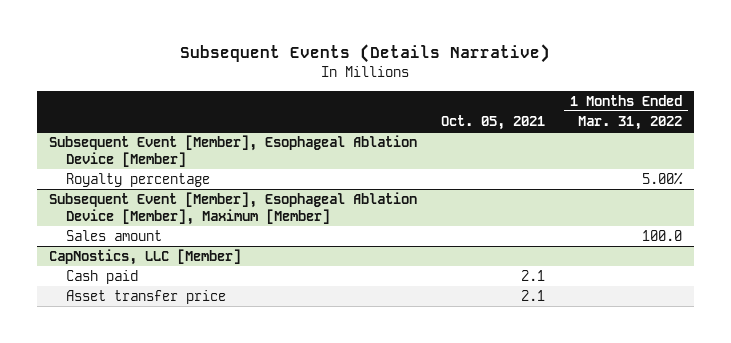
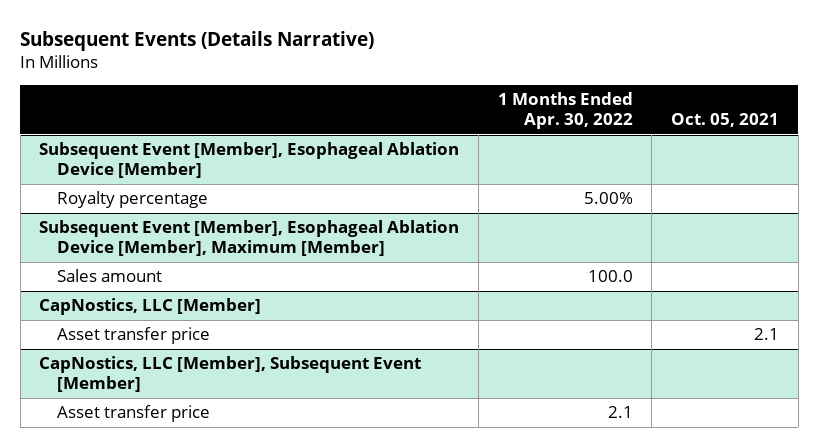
- | Oct. 05, 2021 | 1 Months Ended Mar. 31, 2022
+ | 1 Months Ended Apr. 30, 2022 | Oct. 05, 2021
@ CapNostics, LLC [Member]
- Cash paid | 2.1 |
+ CapNostics, LLC [Member], Subsequent Event [Member]
+ Asset transfer price | 2.1 |

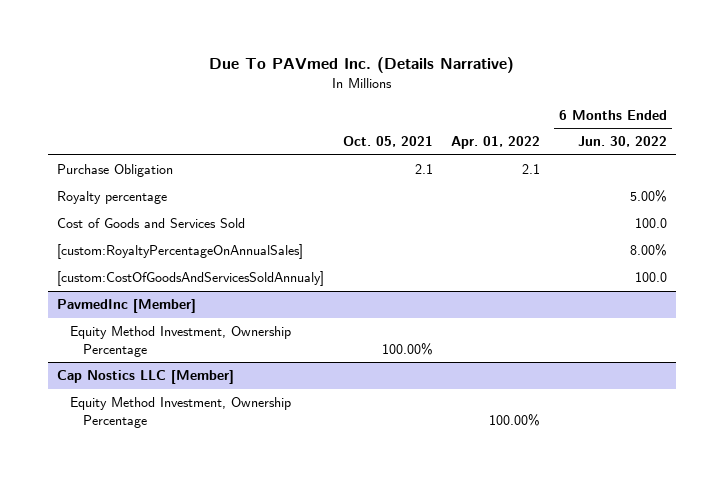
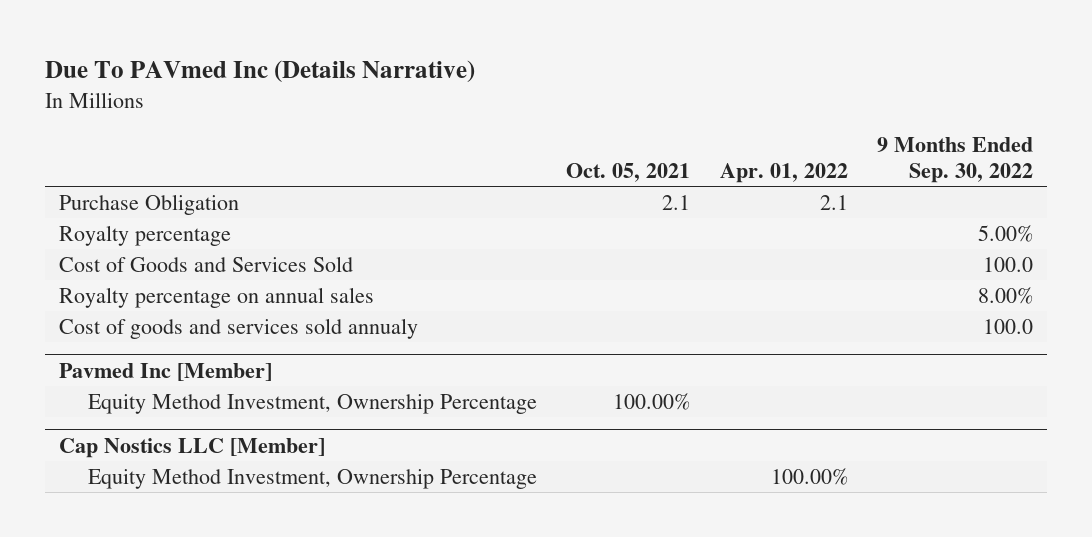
- Due To PAVmed Inc. (Details Narrative)
+ Due To PAVmed Inc (Details Narrative)
- | Oct. 05, 2021 | Apr. 01, 2022 | 6 Months Ended Jun. 30, 2022
+ | Oct. 05, 2021 | Apr. 01, 2022 | 9 Months Ended Sep. 30, 2022
- [custom:RoyaltyPercentageOnAnnualSales] | | | 8.00%
- [custom:CostOfGoodsAndServicesSoldAnnualy] | | | 100.0
- PavmedInc [Member]
+ Royalty percentage on annual sales | | | 8.00%
+ Cost of goods and services sold annualy | | | 100.0
+ Pavmed Inc [Member]

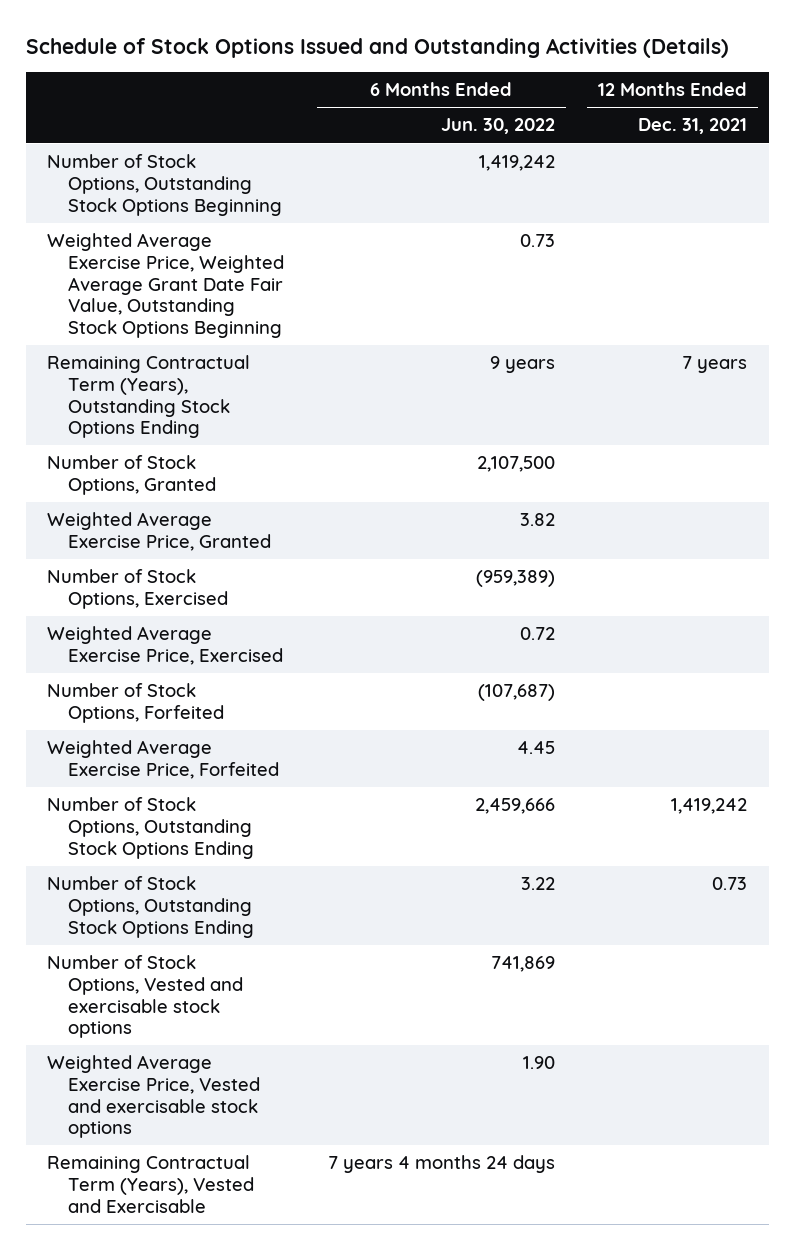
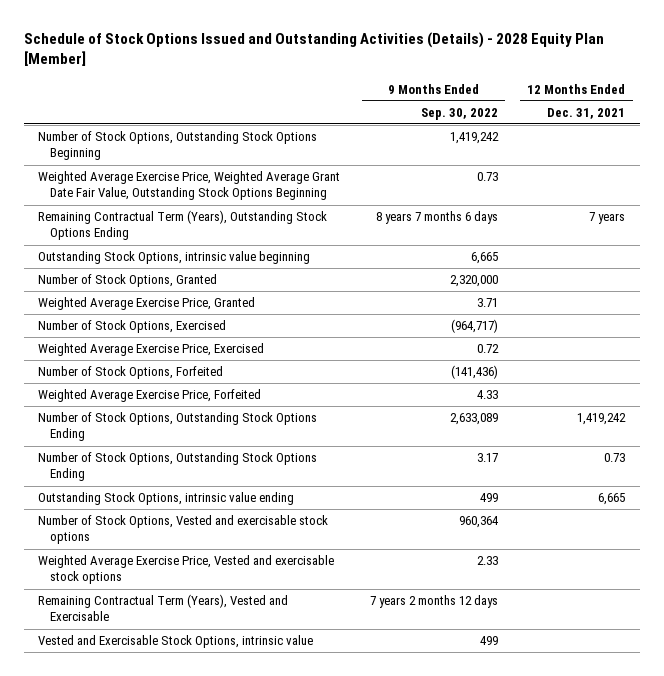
- Schedule of Stock Options Issued and Outstanding Activities (Details)
+ Schedule of Stock Options Issued and Outstanding Activities (Details) - 2028 Equity Plan [Member]
- | 6 Months Ended Jun. 30, 2022 | 12 Months Ended Dec. 31, 2021
+ | 9 Months Ended Sep. 30, 2022 | 12 Months Ended Dec. 31, 2021
+ Outstanding Stock Options, intrinsic value beginning | 6,665 |
+ Outstanding Stock Options, intrinsic value ending | 499 | 6,665
+ Vested and Exercisable Stock Options, intrinsic value | 499 |

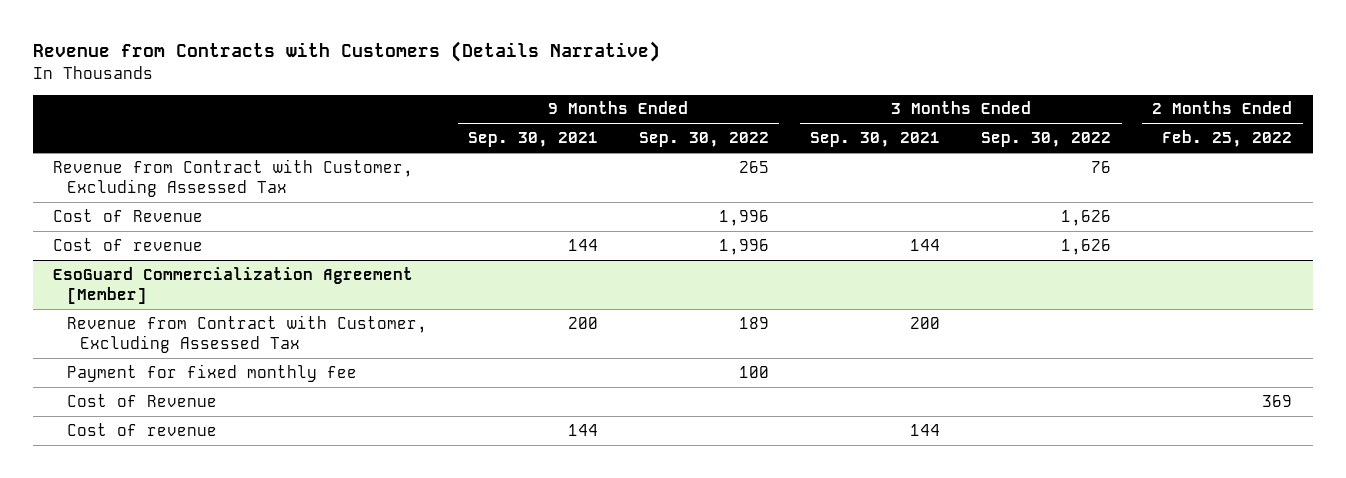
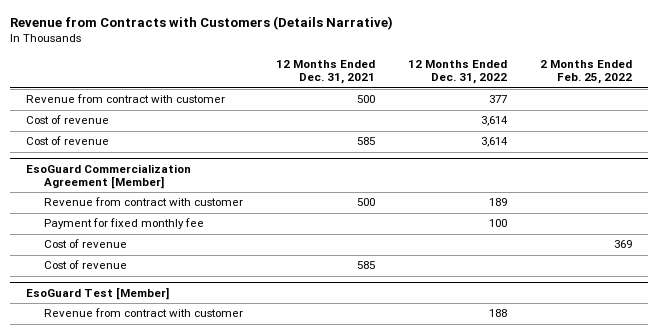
- | 9 Months Ended Sep. 30, 2021 | 9 Months Ended Sep. 30, 2022 | 3 Months Ended Sep. 30, 2021 | 3 Months Ended Sep. 30, 2022 | 2 Months Ended Feb. 25, 2022
+ | 12 Months Ended Dec. 31, 2021 | 12 Months Ended Dec. 31, 2022 | 2 Months Ended Feb. 25, 2022
- Revenue from Contract with Customer, Excluding Assessed Tax | | 265 | | 76 |
- Cost of Revenue | | 1,996 | | 1,626 |
+ Revenue from contract with customer | 500 | 377 |
+ Cost of revenue | 585 | 3,614 |
@ EsoGuard Commercialization Agreement [Member]
- Revenue from Contract with Customer, Excluding Assessed Tax | 200 | 189 | 200 | |
+ Revenue from contract with customer | 500 | 189 |
- Cost of Revenue | | | | | 369
+ Cost of revenue | | | 369
+ EsoGuard Test [Member]
+ Revenue from contract with customer | | 188 |

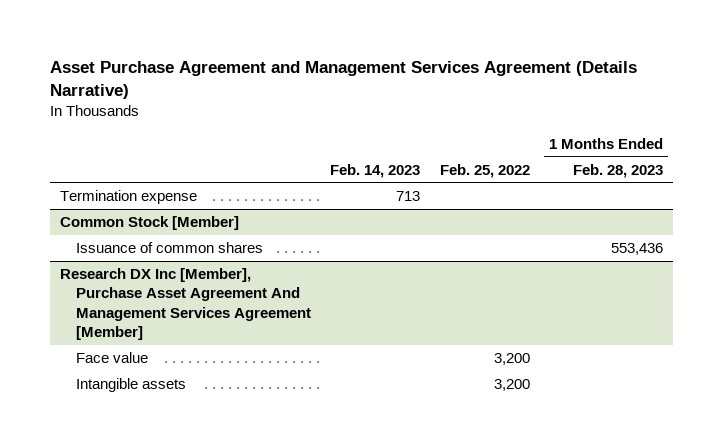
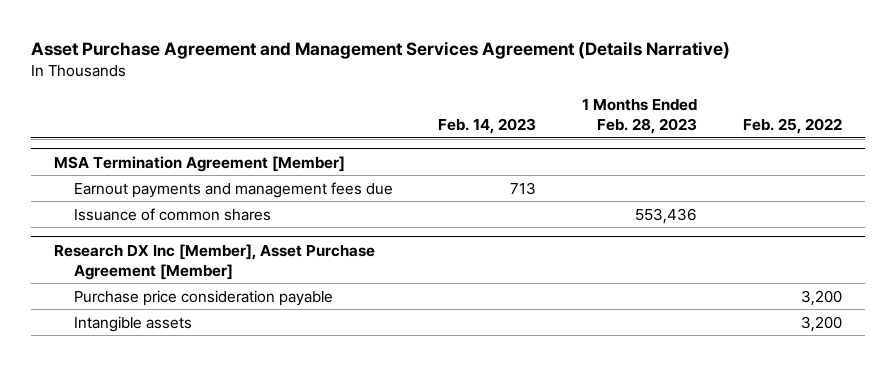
- | Feb. 14, 2023 | Feb. 25, 2022 | 1 Months Ended Feb. 28, 2023
+ | Feb. 14, 2023 | 1 Months Ended Feb. 28, 2023 | Feb. 25, 2022
- Termination expense | 713 | |
- Common Stock [Member]
+ MSA Termination Agreement [Member]
+ Earnout payments and management fees due | 713 | |
- Research DX Inc [Member], Purchase Asset Agreement And Management Services Agreement [Member]
- Face value | | 3,200 |
+ Research DX Inc [Member], Asset Purchase Agreement [Member]
+ Purchase price consideration payable | | | 3,200

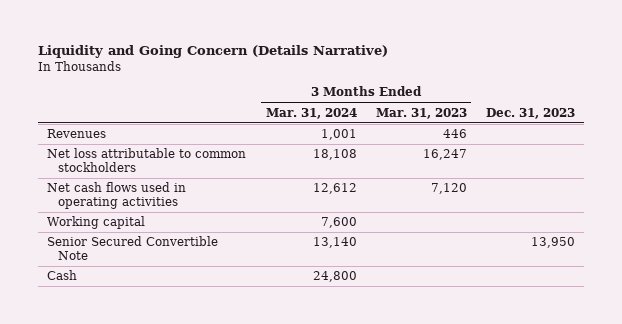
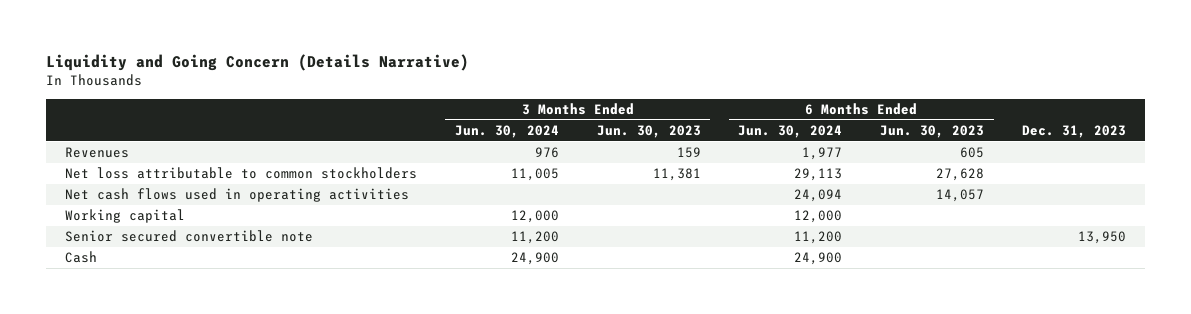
- | 3 Months Ended Mar. 31, 2024 | 3 Months Ended Mar. 31, 2023 | Dec. 31, 2023
+ | 3 Months Ended Jun. 30, 2024 | 3 Months Ended Jun. 30, 2023 | 6 Months Ended Jun. 30, 2024 | 6 Months Ended Jun. 30, 2023 | Dec. 31, 2023
- Senior Secured Convertible Note | 13,140 | | 13,950
+ Senior secured convertible note | 11,200 | | 11,200 | | 13,950

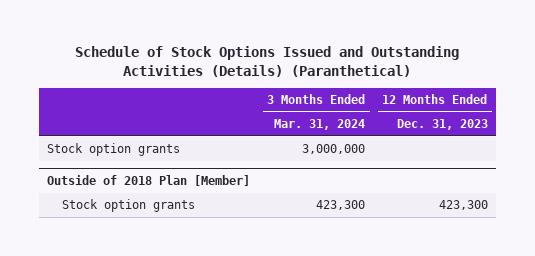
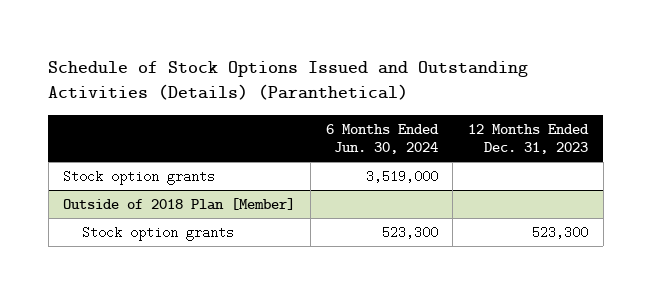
- | 3 Months Ended Mar. 31, 2024 | 12 Months Ended Dec. 31, 2023
+ | 6 Months Ended Jun. 30, 2024 | 12 Months Ended Dec. 31, 2023
@ Outside of 2018 Plan [Member]
- Stock option grants | 423,300 | 423,300
+ Stock option grants | 523,300 | 523,300

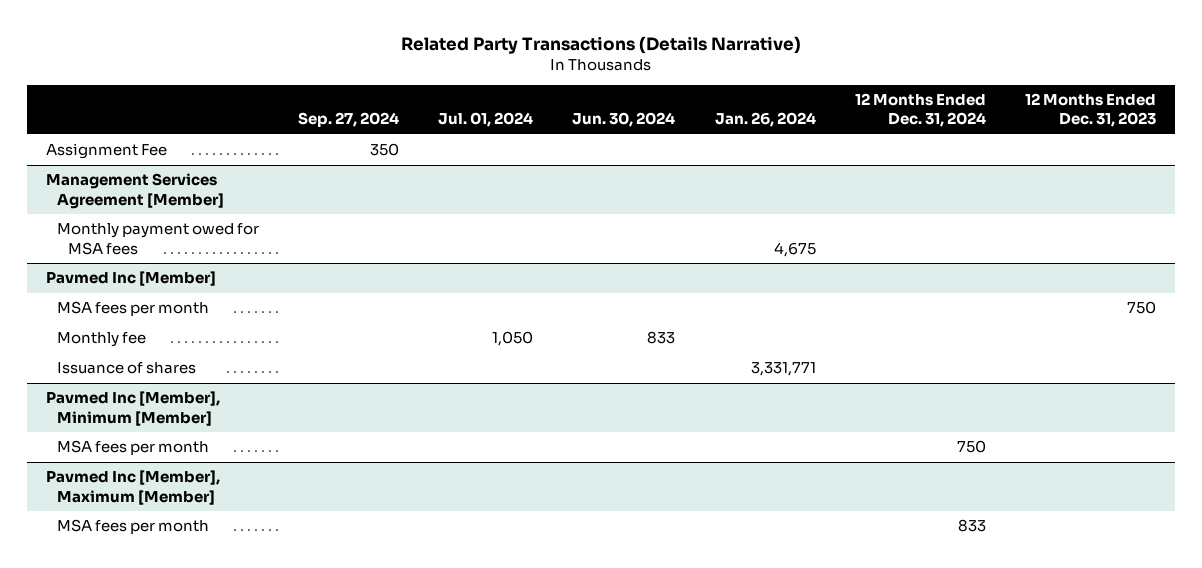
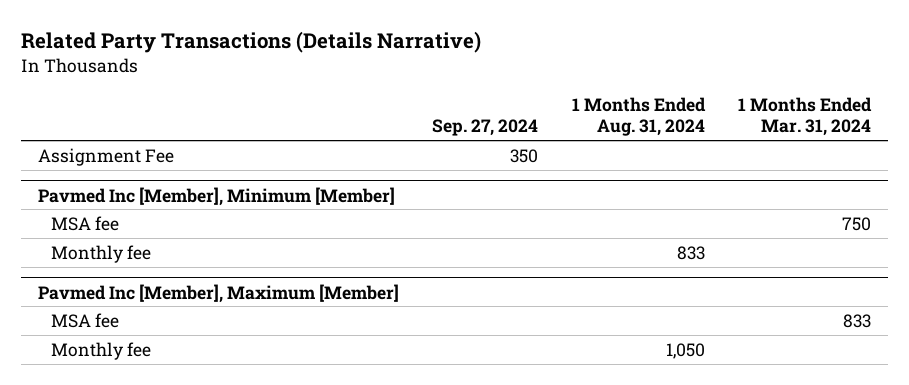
- | Sep. 27, 2024 | Jul. 01, 2024 | Jun. 30, 2024 | Jan. 26, 2024 | 12 Months Ended Dec. 31, 2024 | 12 Months Ended Dec. 31, 2023
+ | Sep. 27, 2024 | 1 Months Ended Aug. 31, 2024 | 1 Months Ended Mar. 31, 2024
- Management Services Agreement [Member]
- Monthly payment owed for MSA fees | | | | 4,675 | |
- Pavmed Inc [Member]
- MSA fees per month | | | | | | 750
- Monthly fee | | 1,050 | 833 | | |
- Issuance of shares | | | | 3,331,771 | |
@ Pavmed Inc [Member], Minimum [Member]
- MSA fees per month | | | | | 750 |
+ MSA fee | | | 750
+ Monthly fee | | 833 |
@ Pavmed Inc [Member], Maximum [Member]
- MSA fees per month | | | | | 833 |
+ MSA fee | | | 833
+ Monthly fee | | 1,050 |

